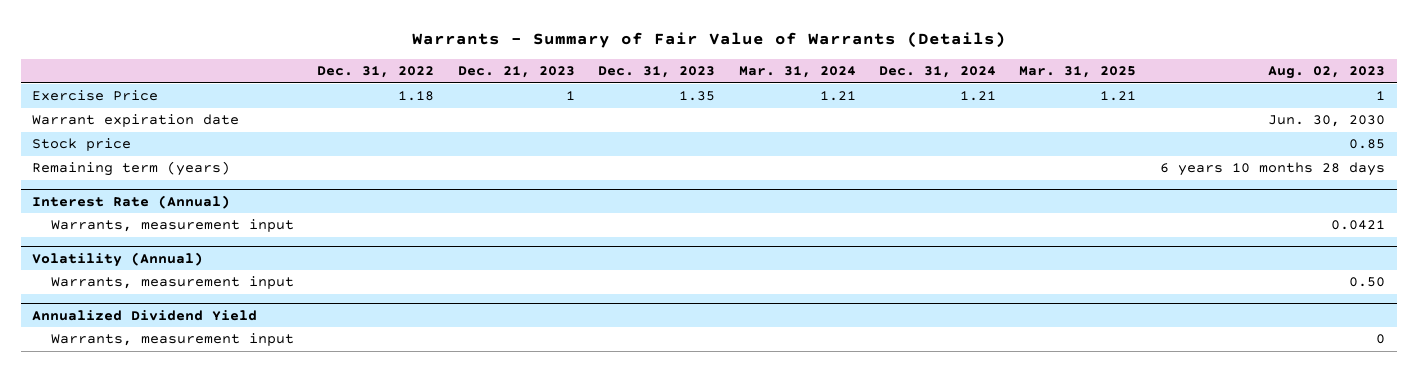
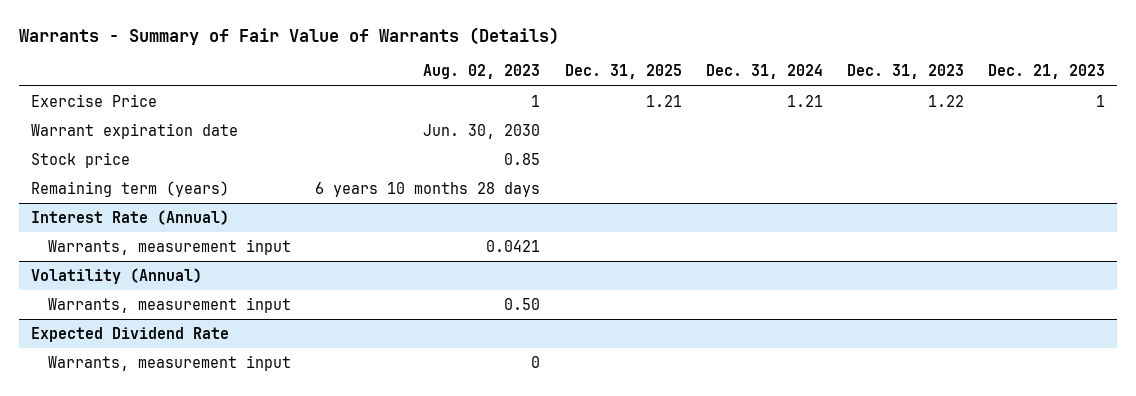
- | Dec. 31, 2022 | Dec. 21, 2023 | Dec. 31, 2023 | Mar. 31, 2024 | Dec. 31, 2024 | Mar. 31, 2025 | Aug. 02, 2023
+ | Aug. 02, 2023 | Dec. 31, 2025 | Dec. 31, 2024 | Dec. 31, 2023 | Dec. 21, 2023
- Exercise Price | 1.18 | 1 | 1.35 | 1.21 | 1.21 | 1.21 | 1
+ Exercise Price | 1 | 1.21 | 1.21 | 1.22 | 1
- Annualized Dividend Yield
+ Expected Dividend Rate

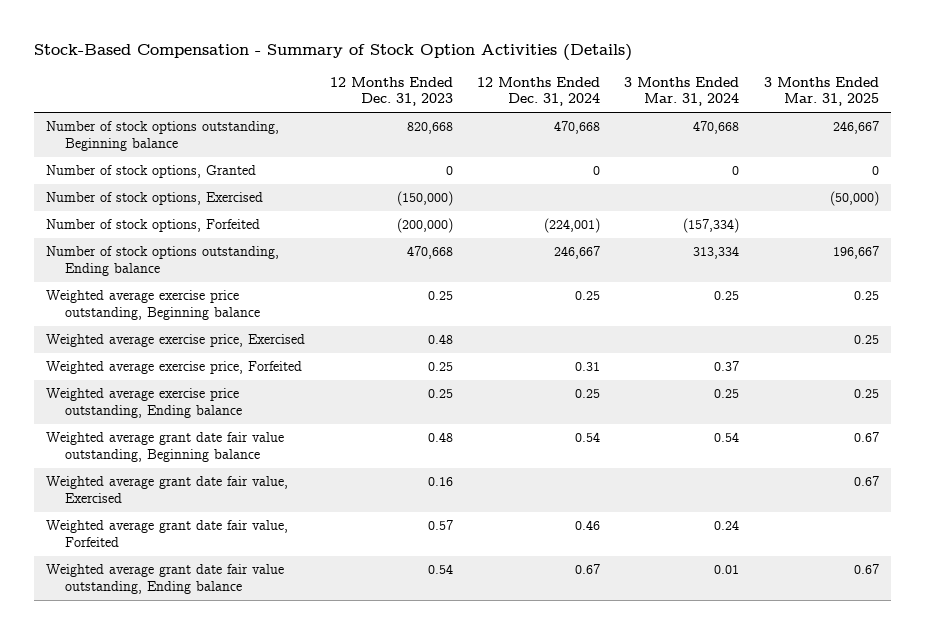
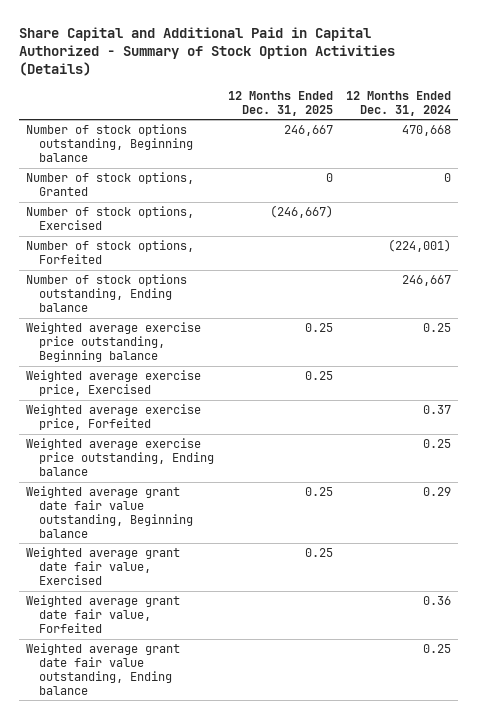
- Stock-Based Compensation - Summary of Stock Option Activities (Details)
+ Share Capital and Additional Paid in Capital Authorized - Summary of Stock Option Activities (Details)
- | 12 Months Ended Dec. 31, 2023 | 12 Months Ended Dec. 31, 2024 | 3 Months Ended Mar. 31, 2024 | 3 Months Ended Mar. 31, 2025
+ | 12 Months Ended Dec. 31, 2025 | 12 Months Ended Dec. 31, 2024
- Weighted average exercise price, Forfeited | 0.25 | 0.31 | 0.37 |
+ Weighted average exercise price, Forfeited | | 0.37
- Weighted average grant date fair value outstanding, Beginning balance | 0.48 | 0.54 | 0.54 | 0.67
+ Weighted average grant date fair value outstanding, Beginning balance | 0.25 | 0.29
- Weighted average grant date fair value, Forfeited | 0.57 | 0.46 | 0.24 |
- Weighted average grant date fair value outstanding, Ending balance | 0.54 | 0.67 | 0.01 | 0.67
+ Weighted average grant date fair value, Forfeited | | 0.36
+ Weighted average grant date fair value outstanding, Ending balance | | 0.25

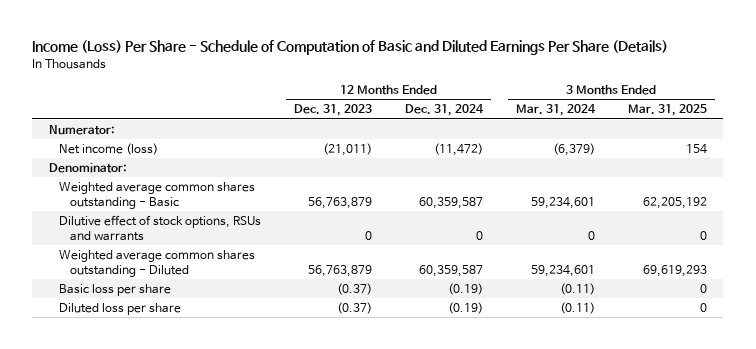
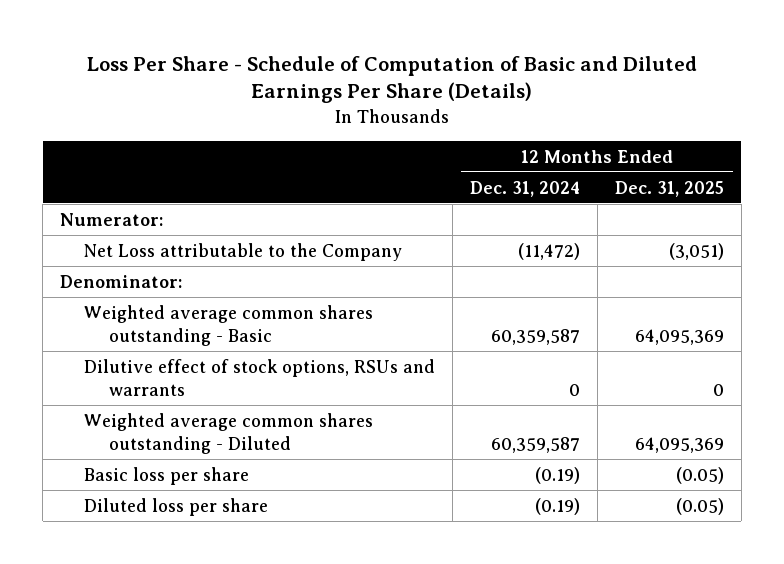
- Income (Loss) Per Share - Schedule of Computation of Basic and Diluted Earnings Per Share (Details)
+ Loss Per Share - Schedule of Computation of Basic and Diluted Earnings Per Share (Details)
- | 12 Months Ended Dec. 31, 2023 | 12 Months Ended Dec. 31, 2024 | 3 Months Ended Mar. 31, 2024 | 3 Months Ended Mar. 31, 2025
+ | 12 Months Ended Dec. 31, 2024 | 12 Months Ended Dec. 31, 2025
- Net income (loss) | (21,011) | (11,472) | (6,379) | 154
+ Net Loss attributable to the Company | (11,472) | (3,051)

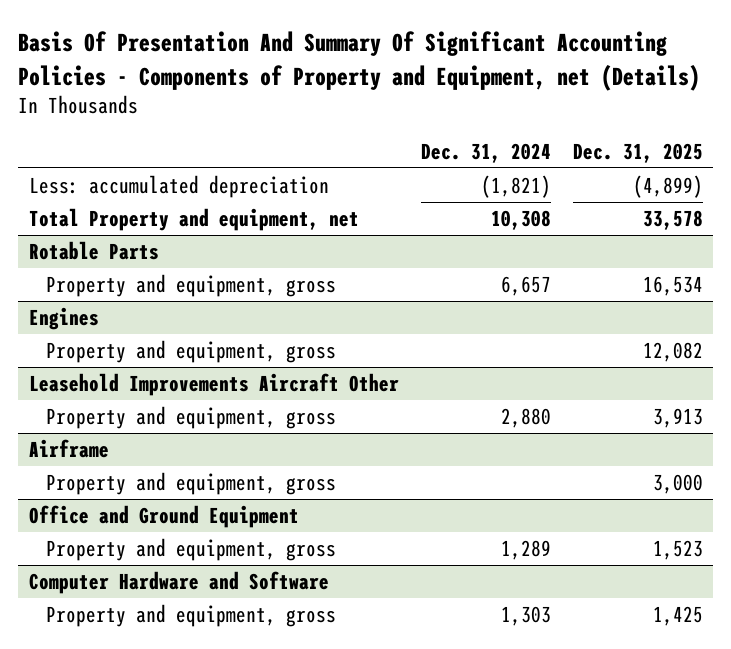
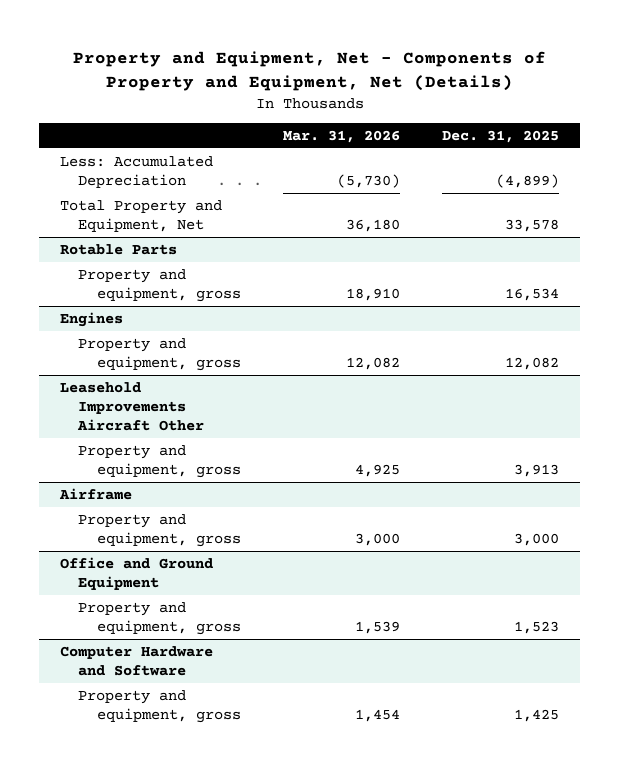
- Basis Of Presentation And Summary Of Significant Accounting Policies - Components of Property and Equipment, net (Details)
+ Property and Equipment, Net - Components of Property and Equipment, Net (Details)
- | Dec. 31, 2024 | Dec. 31, 2025
+ | Mar. 31, 2026 | Dec. 31, 2025
- Less: accumulated depreciation | (1,821) | (4,899)
- Total Property and equipment, net | 10,308 | 33,578
+ Less: Accumulated Depreciation | (5,730) | (4,899)
+ Total Property and Equipment, Net | 36,180 | 33,578

